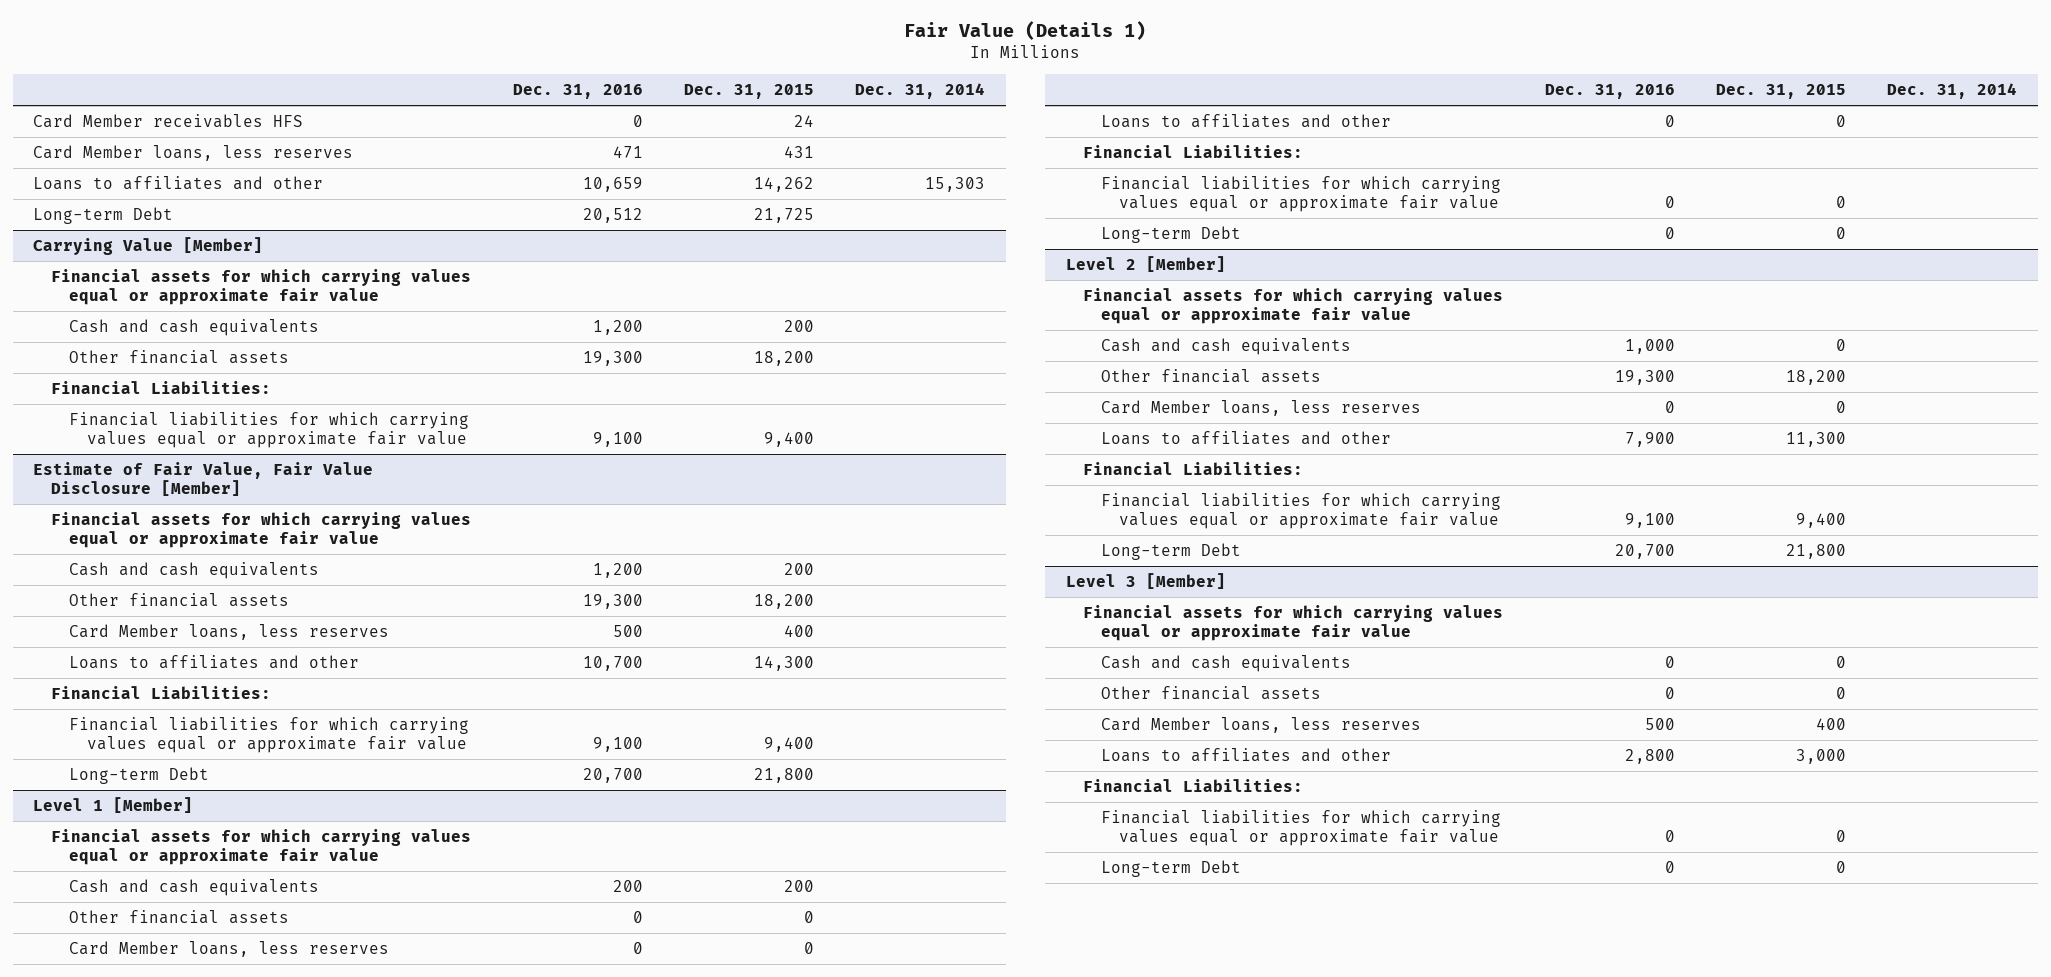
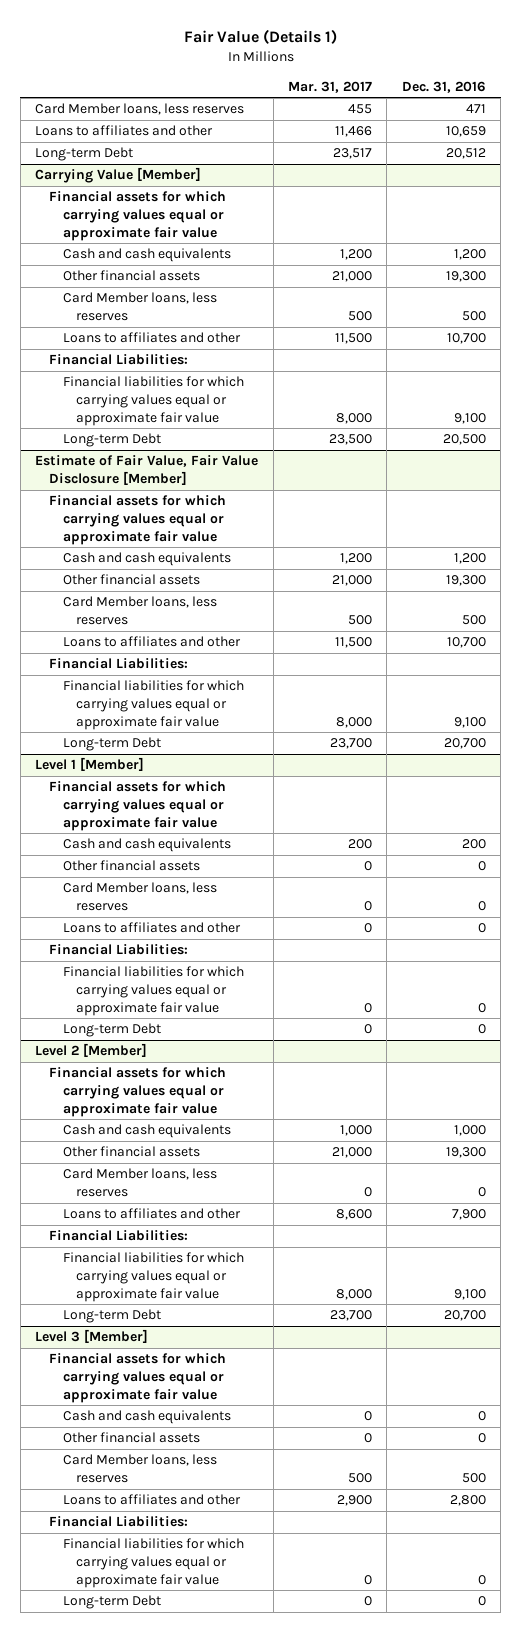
- | Dec. 31, 2016 | Dec. 31, 2015 | Dec. 31, 2014
+ | Mar. 31, 2017 | Dec. 31, 2016
- Card Member receivables HFS | 0 | 24 |
@ Carrying Value [Member]
+ Card Member loans, less reserves | 500 | 500
+ Loans to affiliates and other | 11,500 | 10,700
+ Long-term Debt | 23,500 | 20,500

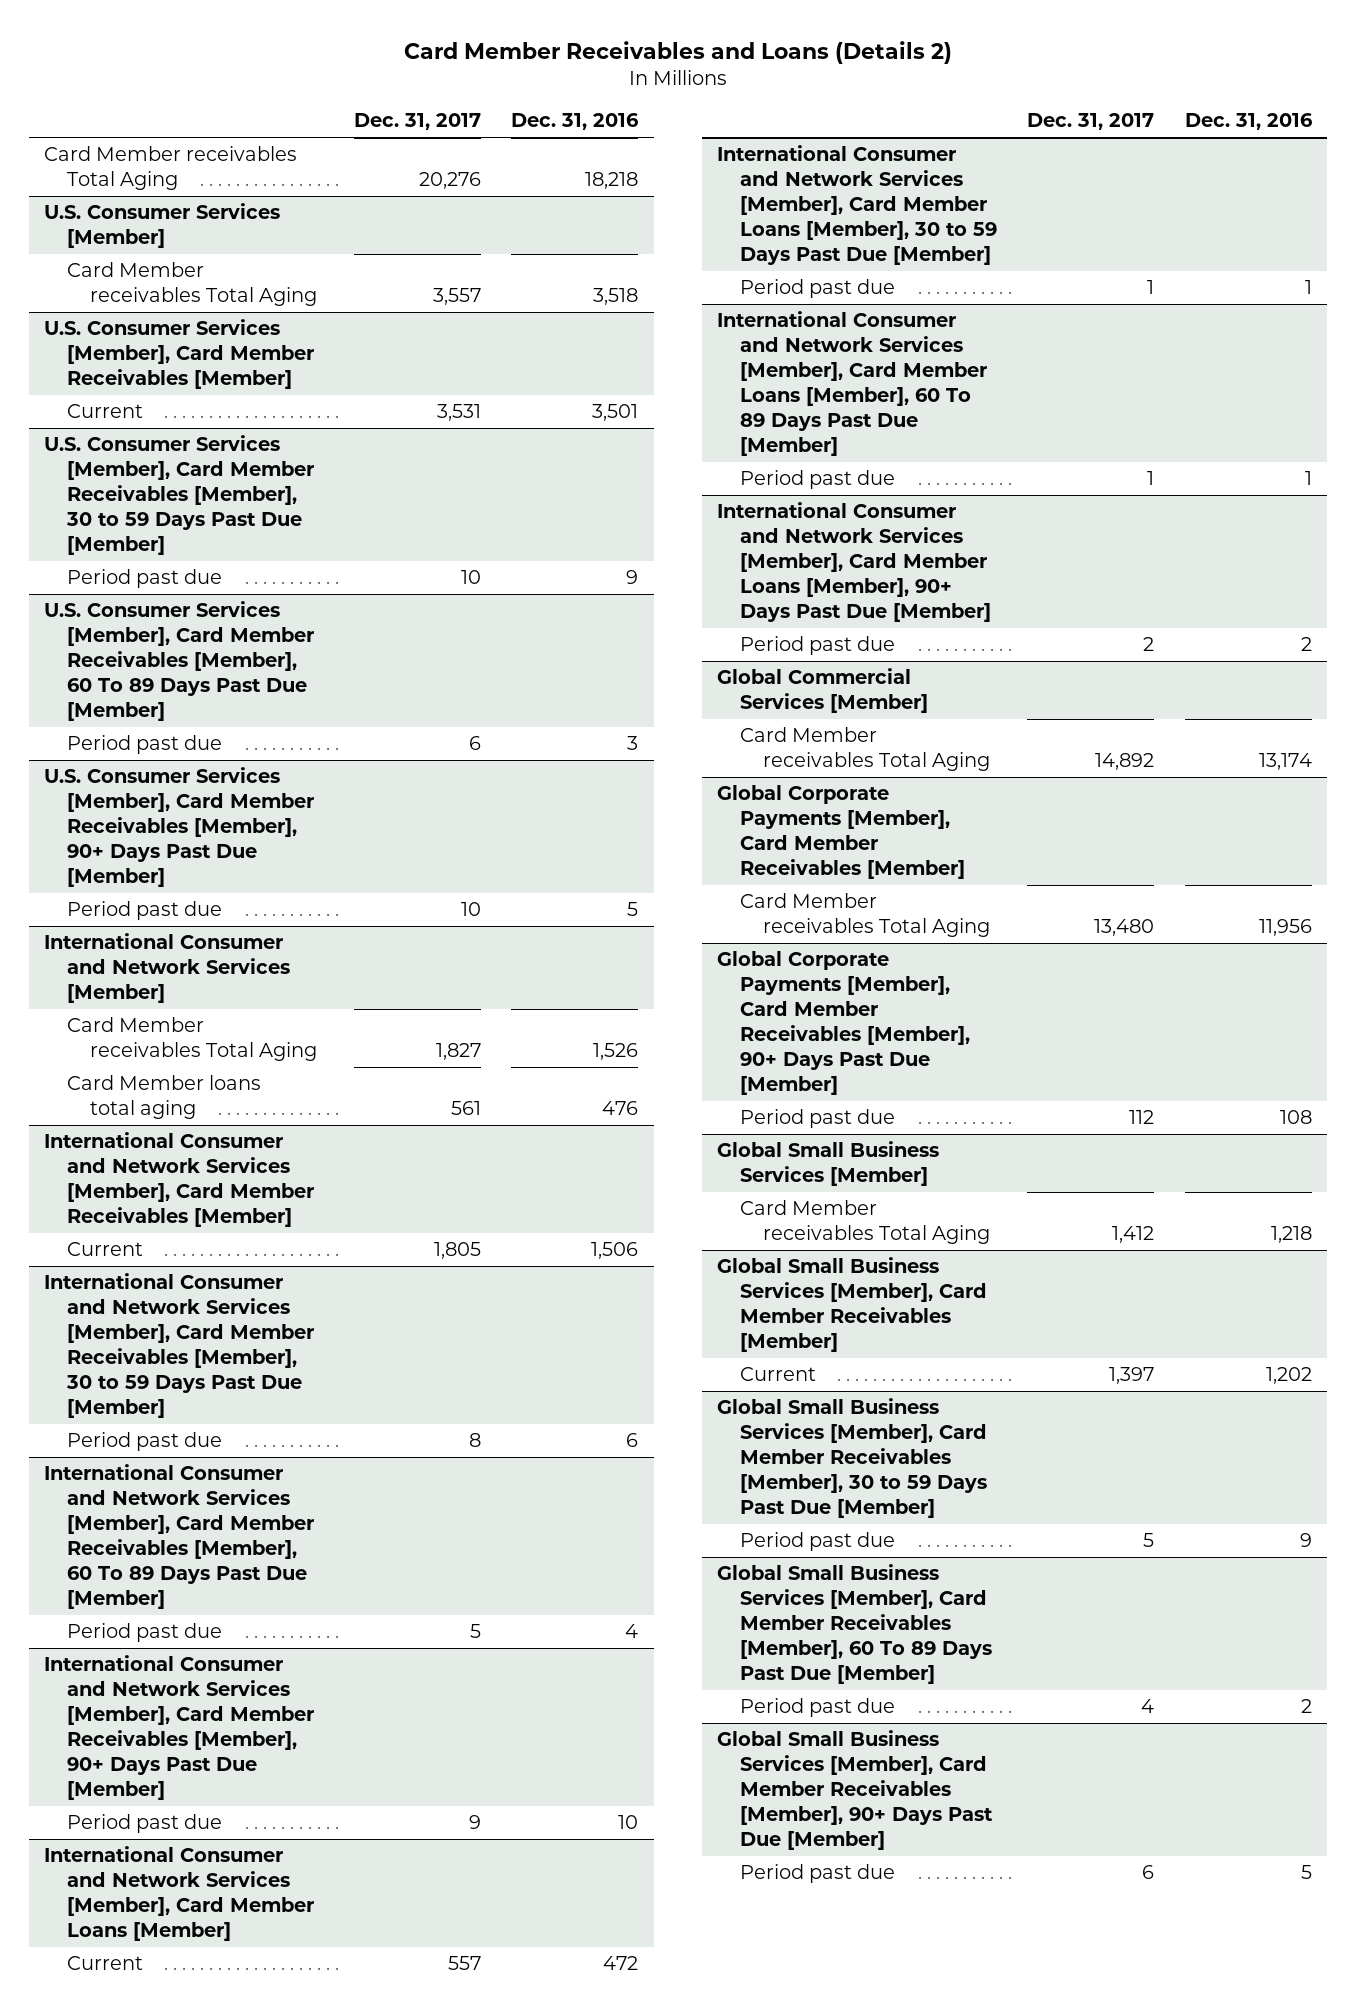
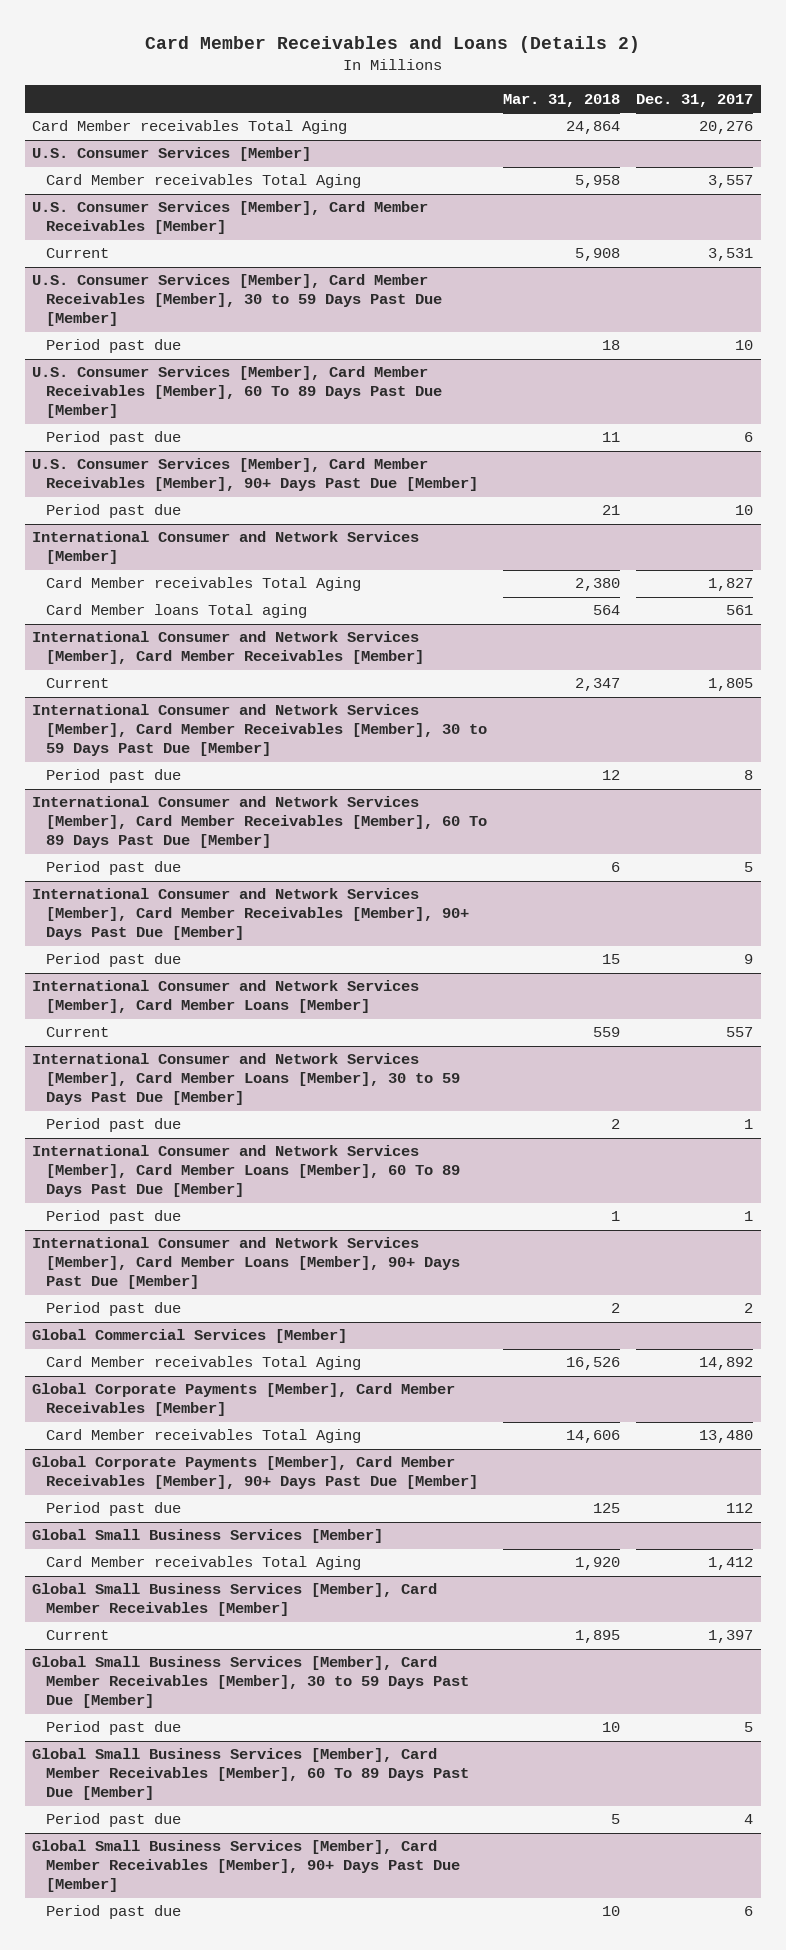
- | Dec. 31, 2017 | Dec. 31, 2016
+ | Mar. 31, 2018 | Dec. 31, 2017
@ International Consumer and Network Services [Member]
- Card Member loans total aging | 561 | 476
+ Card Member loans Total aging | 564 | 561

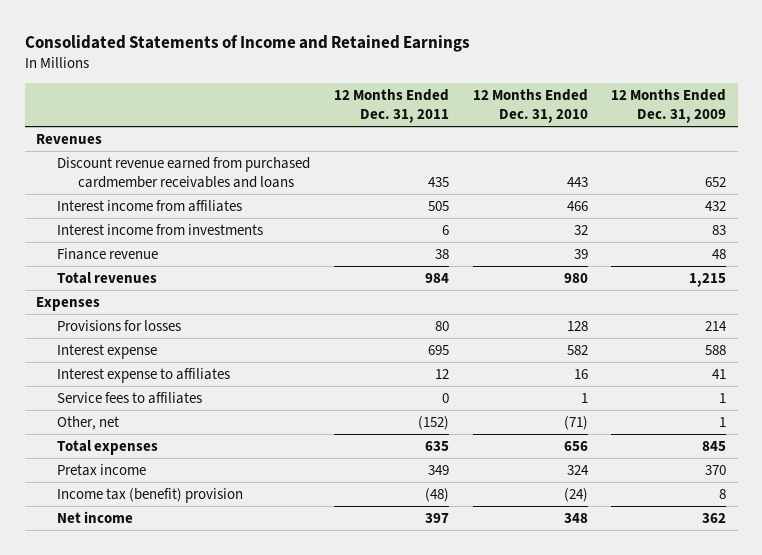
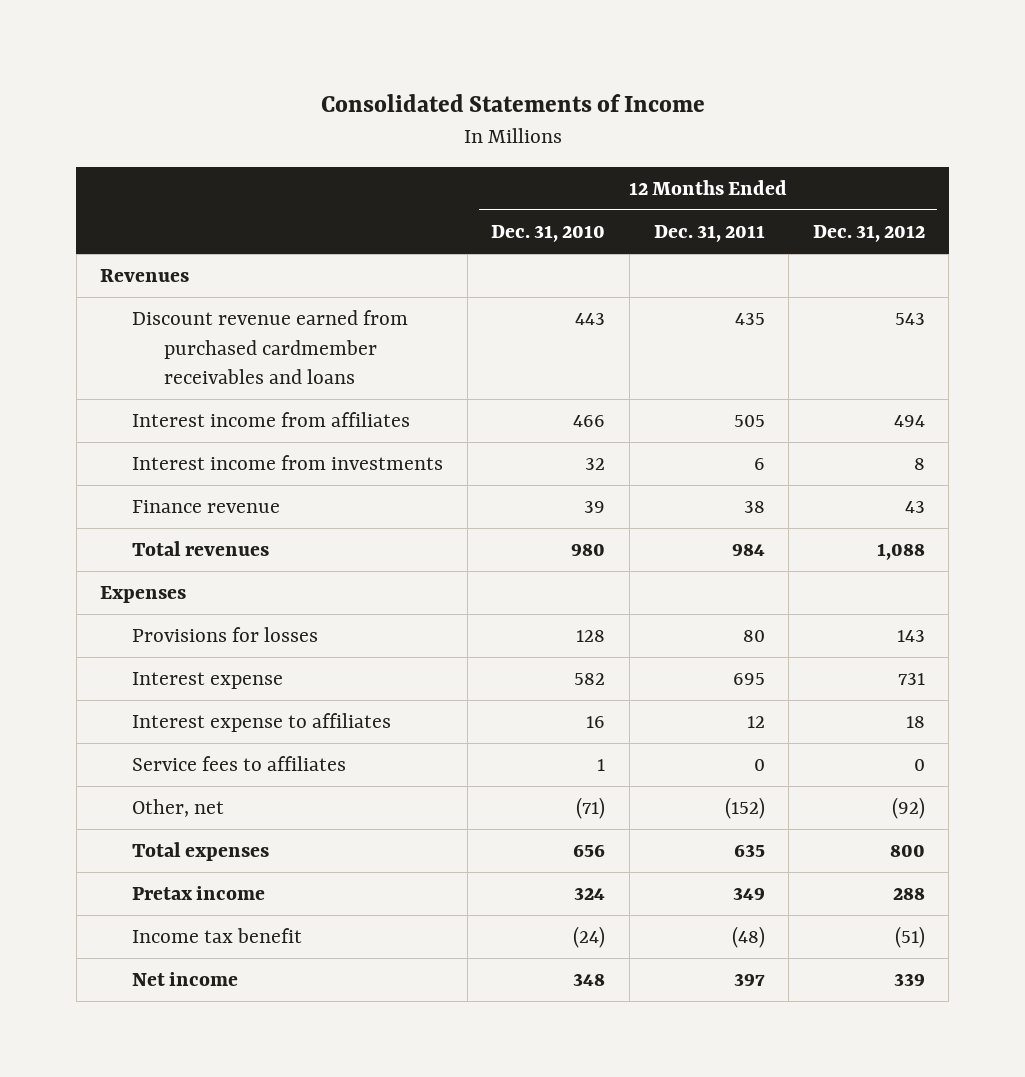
- Consolidated Statements of Income and Retained Earnings
+ Consolidated Statements of Income
- | 12 Months Ended Dec. 31, 2011 | 12 Months Ended Dec. 31, 2010 | 12 Months Ended Dec. 31, 2009
+ | 12 Months Ended Dec. 31, 2010 | 12 Months Ended Dec. 31, 2011 | 12 Months Ended Dec. 31, 2012
- Income tax (benefit) provision | (48) | (24) | 8
+ Income tax benefit | (24) | (48) | (51)

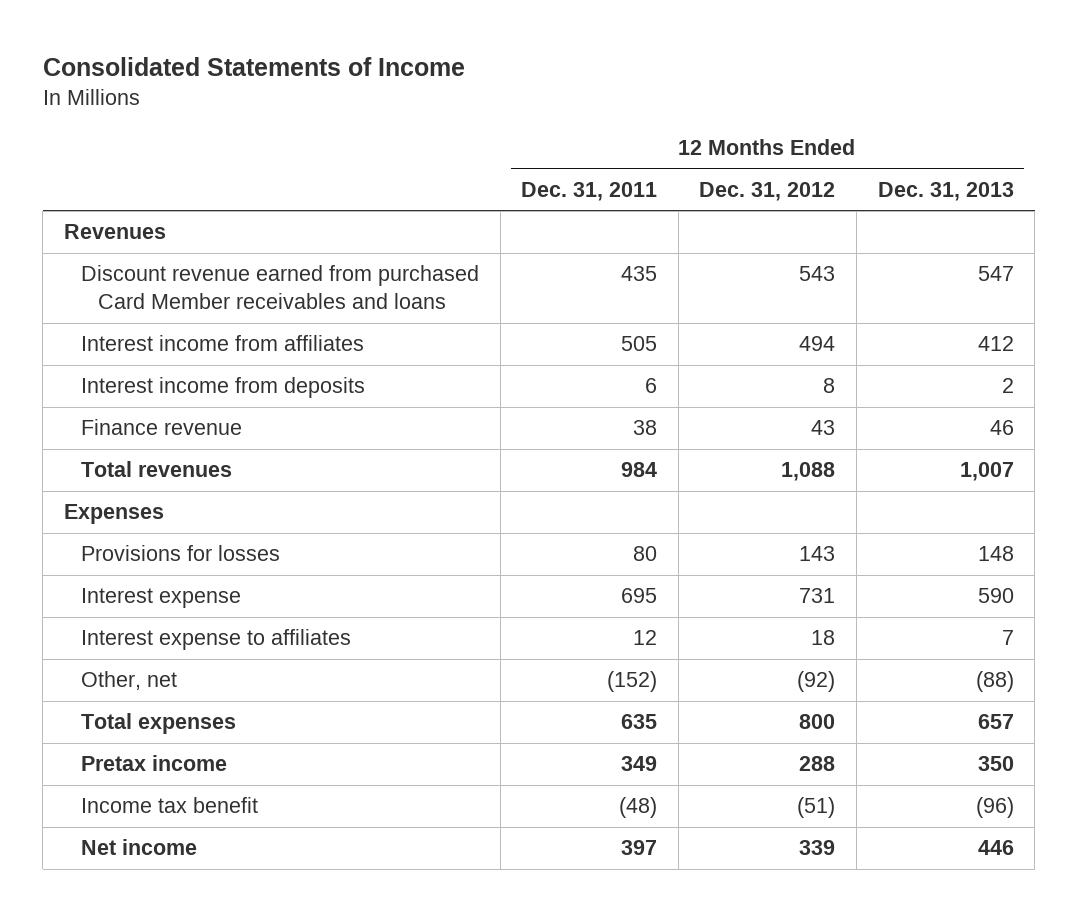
- | 12 Months Ended Dec. 31, 2010 | 12 Months Ended Dec. 31, 2011 | 12 Months Ended Dec. 31, 2012
+ | 12 Months Ended Dec. 31, 2011 | 12 Months Ended Dec. 31, 2012 | 12 Months Ended Dec. 31, 2013
- Discount revenue earned from purchased cardmember receivables and loans | 443 | 435 | 543
+ Discount revenue earned from purchased Card Member receivables and loans | 435 | 543 | 547
- Interest income from investments | 32 | 6 | 8
+ Interest income from deposits | 6 | 8 | 2
- Service fees to affiliates | 1 | 0 | 0

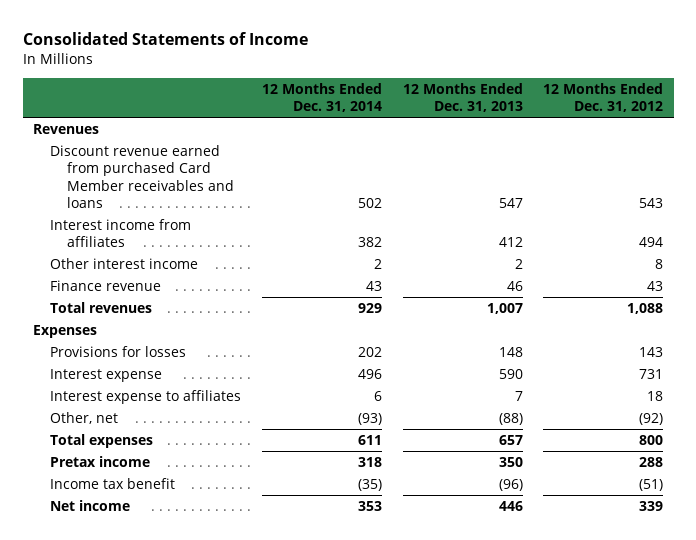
- | 12 Months Ended Dec. 31, 2011 | 12 Months Ended Dec. 31, 2012 | 12 Months Ended Dec. 31, 2013
+ | 12 Months Ended Dec. 31, 2014 | 12 Months Ended Dec. 31, 2013 | 12 Months Ended Dec. 31, 2012
- Interest income from deposits | 6 | 8 | 2
+ Other interest income | 2 | 2 | 8

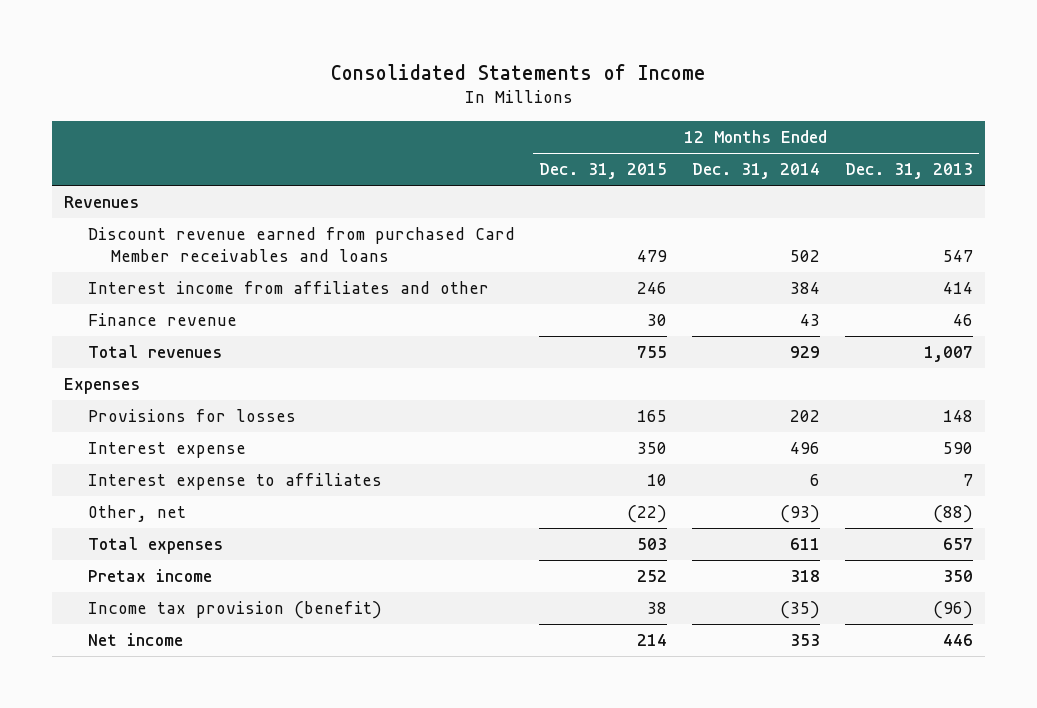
- | 12 Months Ended Dec. 31, 2014 | 12 Months Ended Dec. 31, 2013 | 12 Months Ended Dec. 31, 2012
+ | 12 Months Ended Dec. 31, 2015 | 12 Months Ended Dec. 31, 2014 | 12 Months Ended Dec. 31, 2013
- Interest income from affiliates | 382 | 412 | 494
- Other interest income | 2 | 2 | 8
+ Interest income from affiliates and other | 246 | 384 | 414
- Income tax benefit | (35) | (96) | (51)
+ Income tax provision (benefit) | 38 | (35) | (96)

